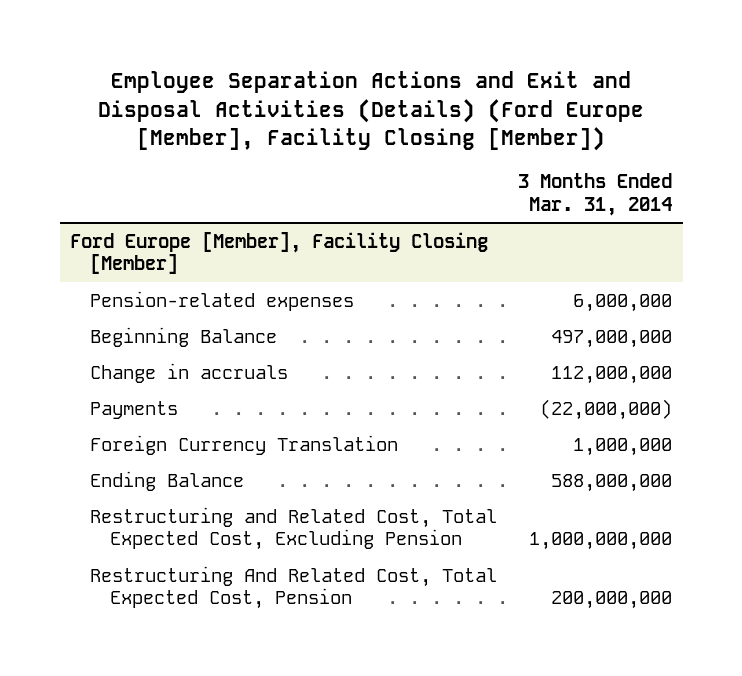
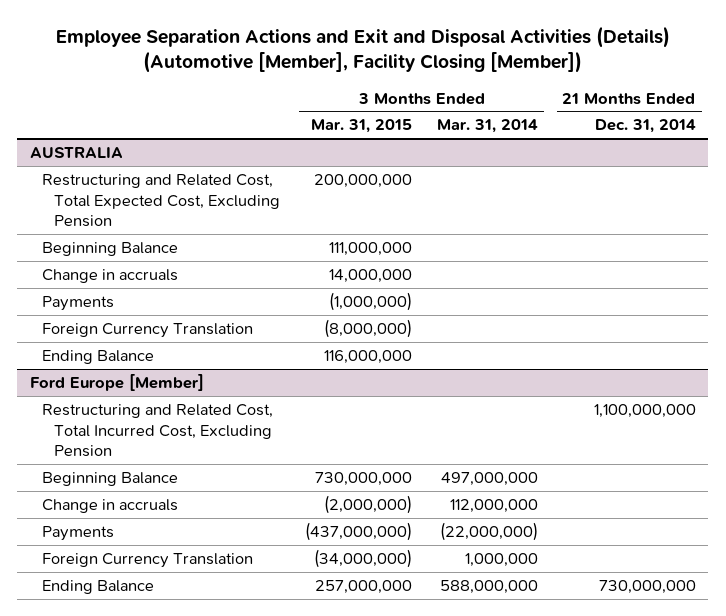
- Employee Separation Actions and Exit and Disposal Activities (Details) (Ford Europe [Member], Facility Closing [Member])
+ Employee Separation Actions and Exit and Disposal Activities (Details) (Automotive [Member], Facility Closing [Member])
- | 3 Months Ended Mar. 31, 2014
+ | 3 Months Ended Mar. 31, 2015 | 3 Months Ended Mar. 31, 2014 | 21 Months Ended Dec. 31, 2014
- Ford Europe [Member], Facility Closing [Member]
- Pension-related expenses | 6,000,000
+ AUSTRALIA
+ Restructuring and Related Cost, Total Expected Cost, Excluding Pension | 200,000,000 | |
+ Beginning Balance | 111,000,000 | |
+ Change in accruals | 14,000,000 | |
+ Payments | (1,000,000) | |
+ Foreign Currency Translation | (8,000,000) | |
+ Ending Balance | 116,000,000 | |
+ Ford Europe [Member]
+ Restructuring and Related Cost, Total Incurred Cost, Excluding Pension | | | 1,100,000,000
- Restructuring and Related Cost, Total Expected Cost, Excluding Pension | 1,000,000,000
- Restructuring And Related Cost, Total Expected Cost, Pension | 200,000,000

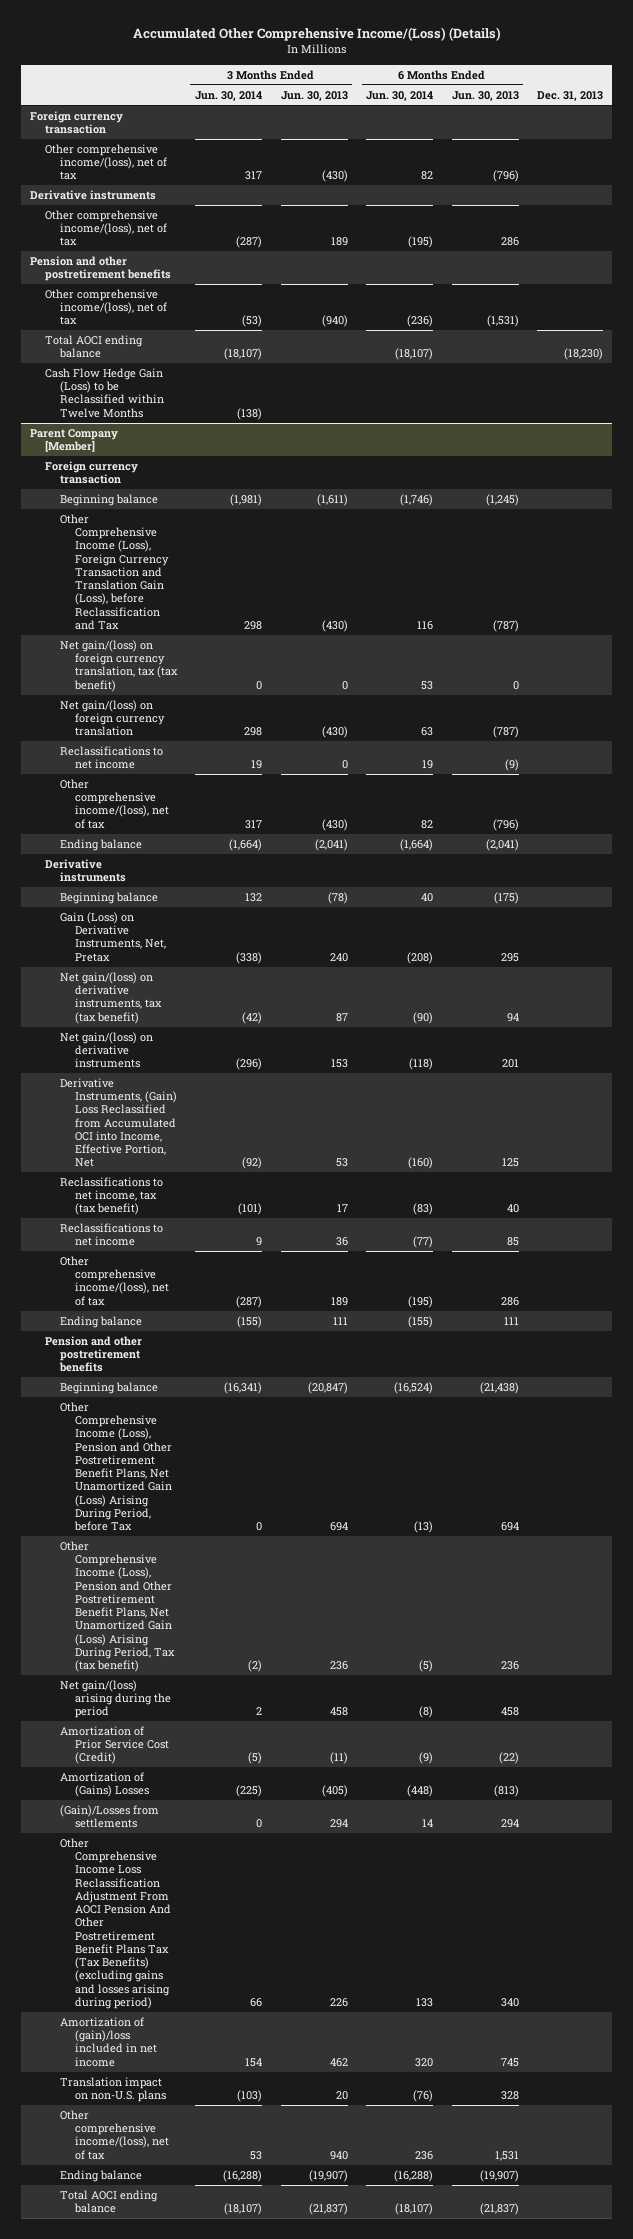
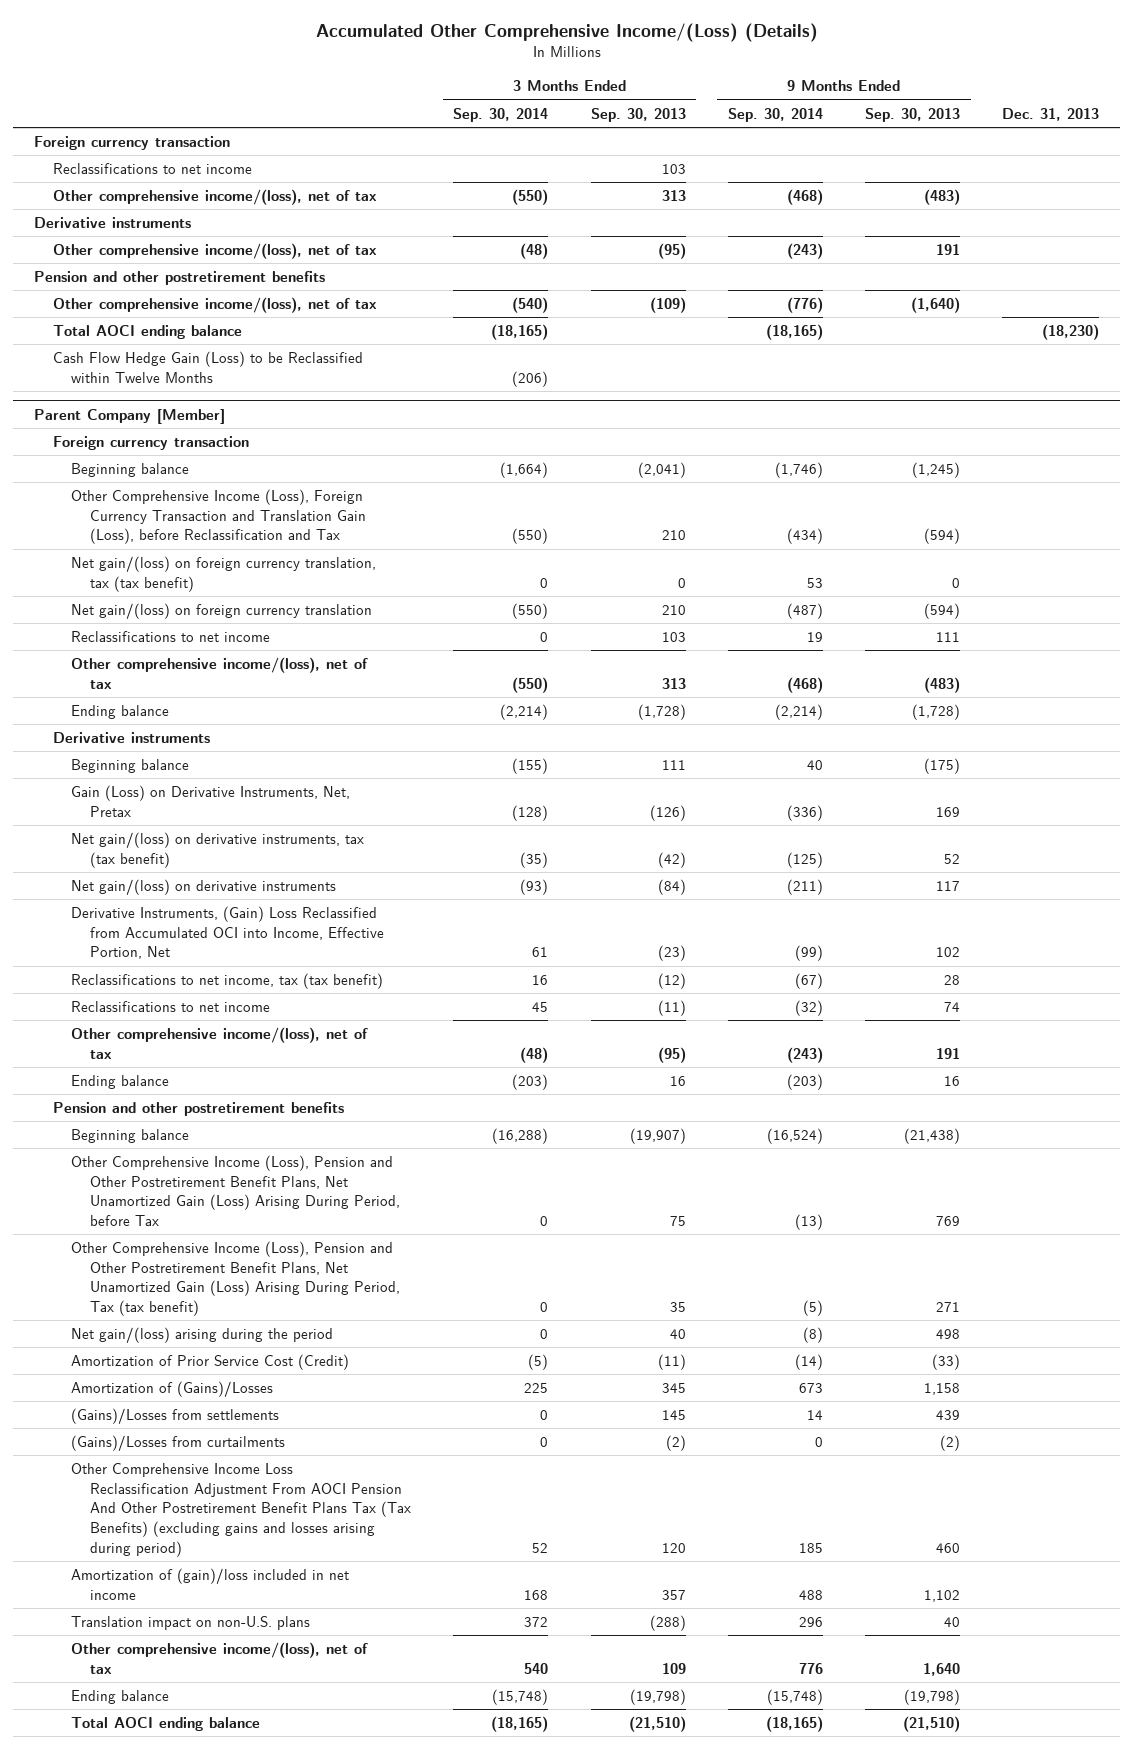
- | 3 Months Ended Jun. 30, 2014 | 3 Months Ended Jun. 30, 2013 | 6 Months Ended Jun. 30, 2014 | 6 Months Ended Jun. 30, 2013 | Dec. 31, 2013
+ | 3 Months Ended Sep. 30, 2014 | 3 Months Ended Sep. 30, 2013 | 9 Months Ended Sep. 30, 2014 | 9 Months Ended Sep. 30, 2013 | Dec. 31, 2013
+ Reclassifications to net income | | 103 | | |
@ Parent Company [Member]
- Amortization of (Gains) Losses | (225) | (405) | (448) | (813) |
- (Gain)/Losses from settlements | 0 | 294 | 14 | 294 |
+ Amortization of (Gains)/Losses | 225 | 345 | 673 | 1,158 |
+ (Gains)/Losses from settlements | 0 | 145 | 14 | 439 |
+ (Gains)/Losses from curtailments | 0 | (2) | 0 | (2) |

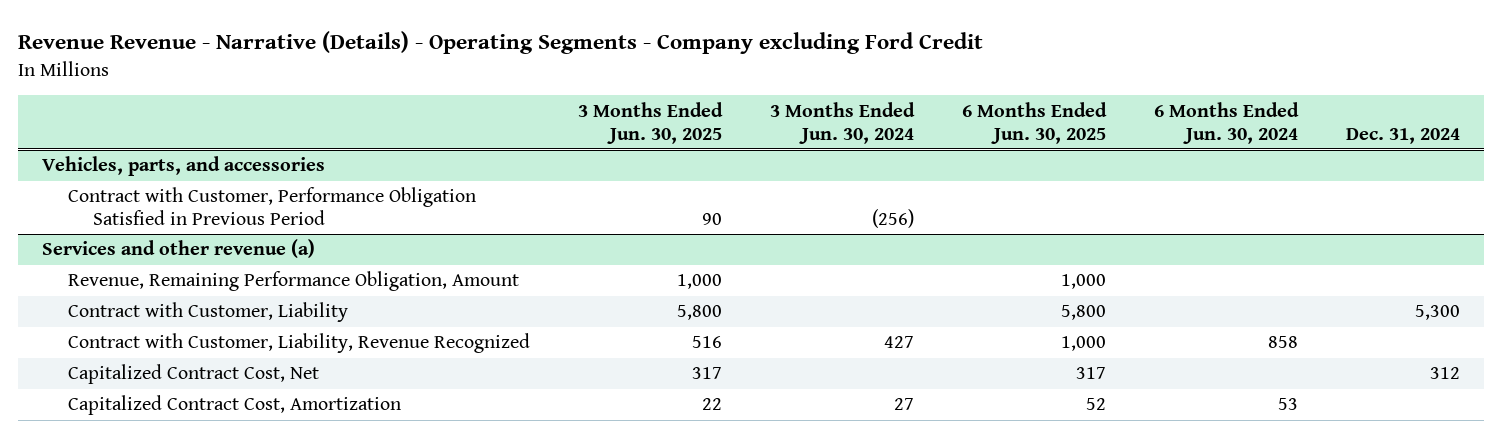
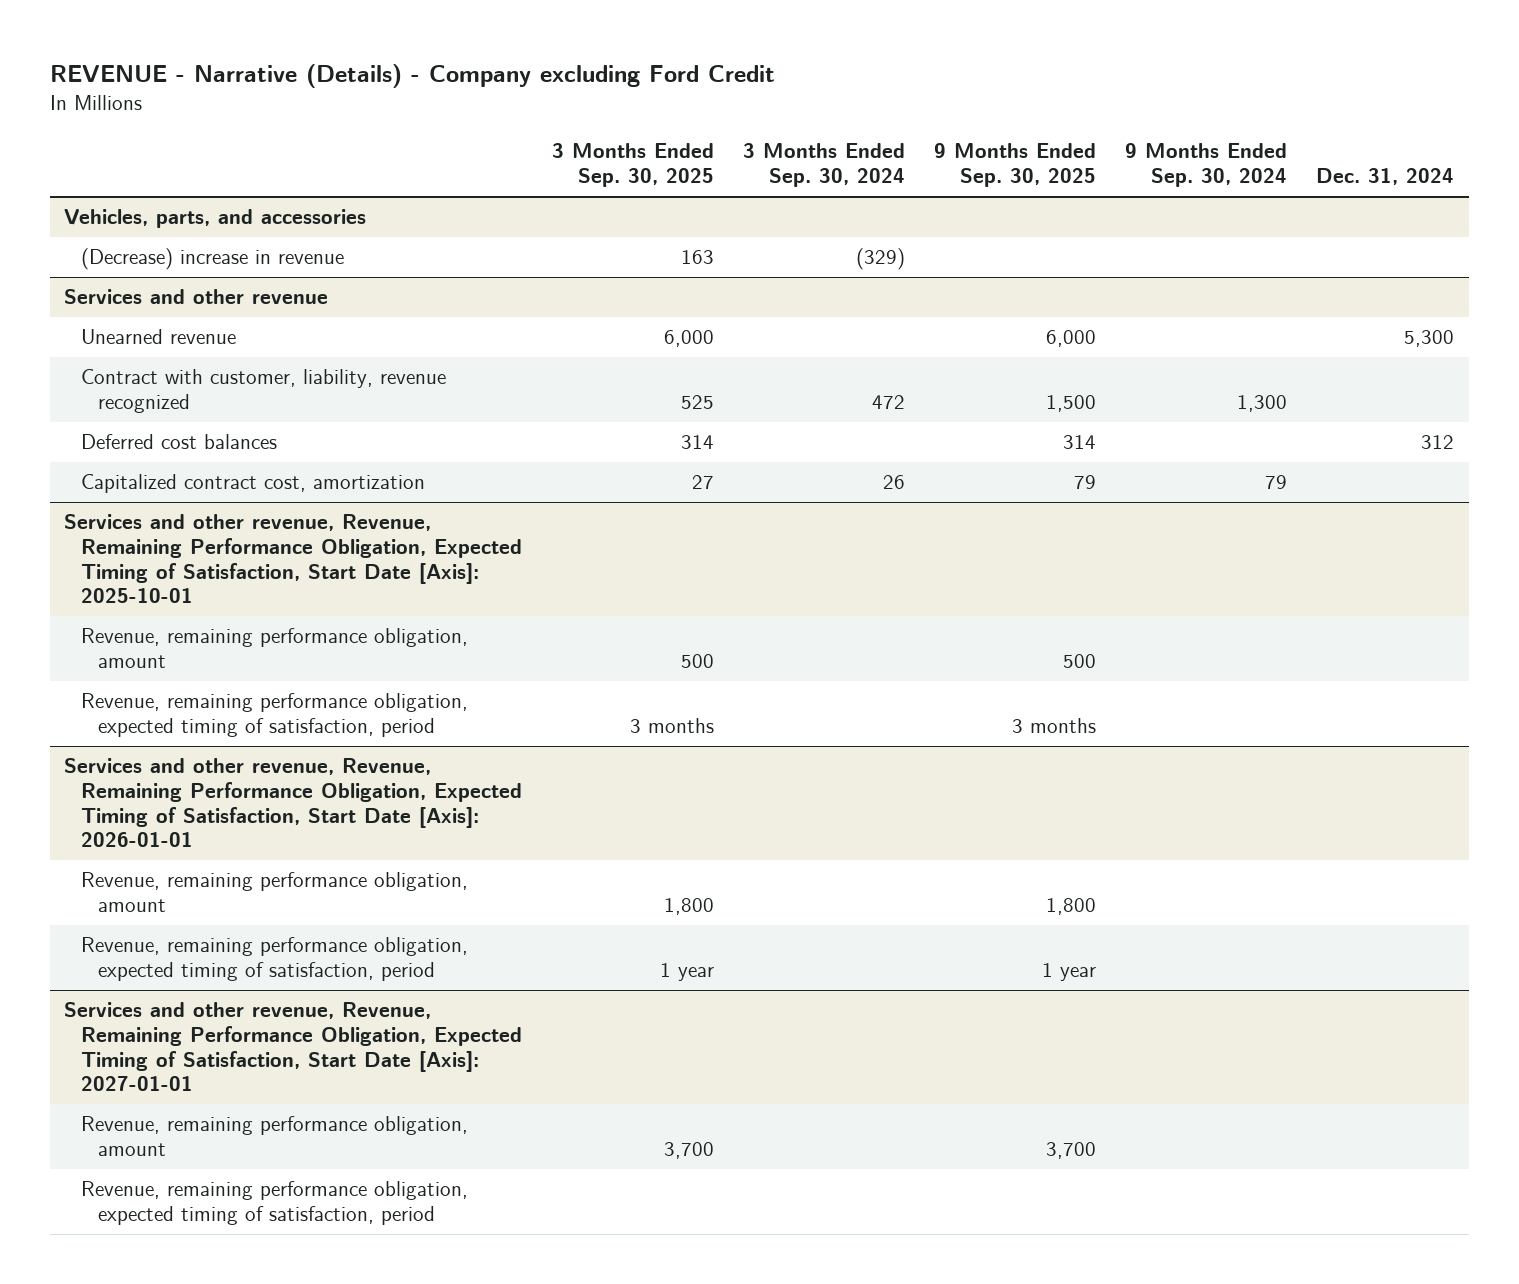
- Revenue Revenue - Narrative (Details) - Operating Segments - Company excluding Ford Credit
+ REVENUE - Narrative (Details) - Company excluding Ford Credit
- | 3 Months Ended Jun. 30, 2025 | 3 Months Ended Jun. 30, 2024 | 6 Months Ended Jun. 30, 2025 | 6 Months Ended Jun. 30, 2024 | Dec. 31, 2024
+ | 3 Months Ended Sep. 30, 2025 | 3 Months Ended Sep. 30, 2024 | 9 Months Ended Sep. 30, 2025 | 9 Months Ended Sep. 30, 2024 | Dec. 31, 2024
@ Vehicles, parts, and accessories
- Contract with Customer, Performance Obligation Satisfied in Previous Period | 90 | (256) | | |
- Services and other revenue (a)
- Revenue, Remaining Performance Obligation, Amount | 1,000 | | 1,000 | |
- Contract with Customer, Liability | 5,800 | | 5,800 | | 5,300
- Contract with Customer, Liability, Revenue Recognized | 516 | 427 | 1,000 | 858 |
- Capitalized Contract Cost, Net | 317 | | 317 | | 312
- Capitalized Contract Cost, Amortization | 22 | 27 | 52 | 53 |
@ Vehicles, parts, and accessories
+ (Decrease) increase in revenue | 163 | (329) | | |
+ Services and other revenue
+ Unearned revenue | 6,000 | | 6,000 | | 5,300
+ Contract with customer, liability, revenue recognized | 525 | 472 | 1,500 | 1,300 |
+ Deferred cost balances | 314 | | 314 | | 312
+ Capitalized contract cost, amortization | 27 | 26 | 79 | 79 |
+ Services and other revenue, Revenue, Remaining Performance Obligation, Expected Timing of Satisfaction, Start Date [Axis]: 2025-10-01
+ Revenue, remaining performance obligation, amount | 500 | | 500 | |
+ Revenue, remaining performance obligation, expected timing of satisfaction, period | 3 months | | 3 months | |
+ Services and other revenue, Revenue, Remaining Performance Obligation, Expected Timing of Satisfaction, Start Date [Axis]: 2026-01-01
+ Revenue, remaining performance obligation, amount | 1,800 | | 1,800 | |
+ Revenue, remaining performance obligation, expected timing of satisfaction, period | 1 year | | 1 year | |
+ Services and other revenue, Revenue, Remaining Performance Obligation, Expected Timing of Satisfaction, Start Date [Axis]: 2027-01-01
+ Revenue, remaining performance obligation, amount | 3,700 | | 3,700 | |
+ Revenue, remaining performance obligation, expected timing of satisfaction, period

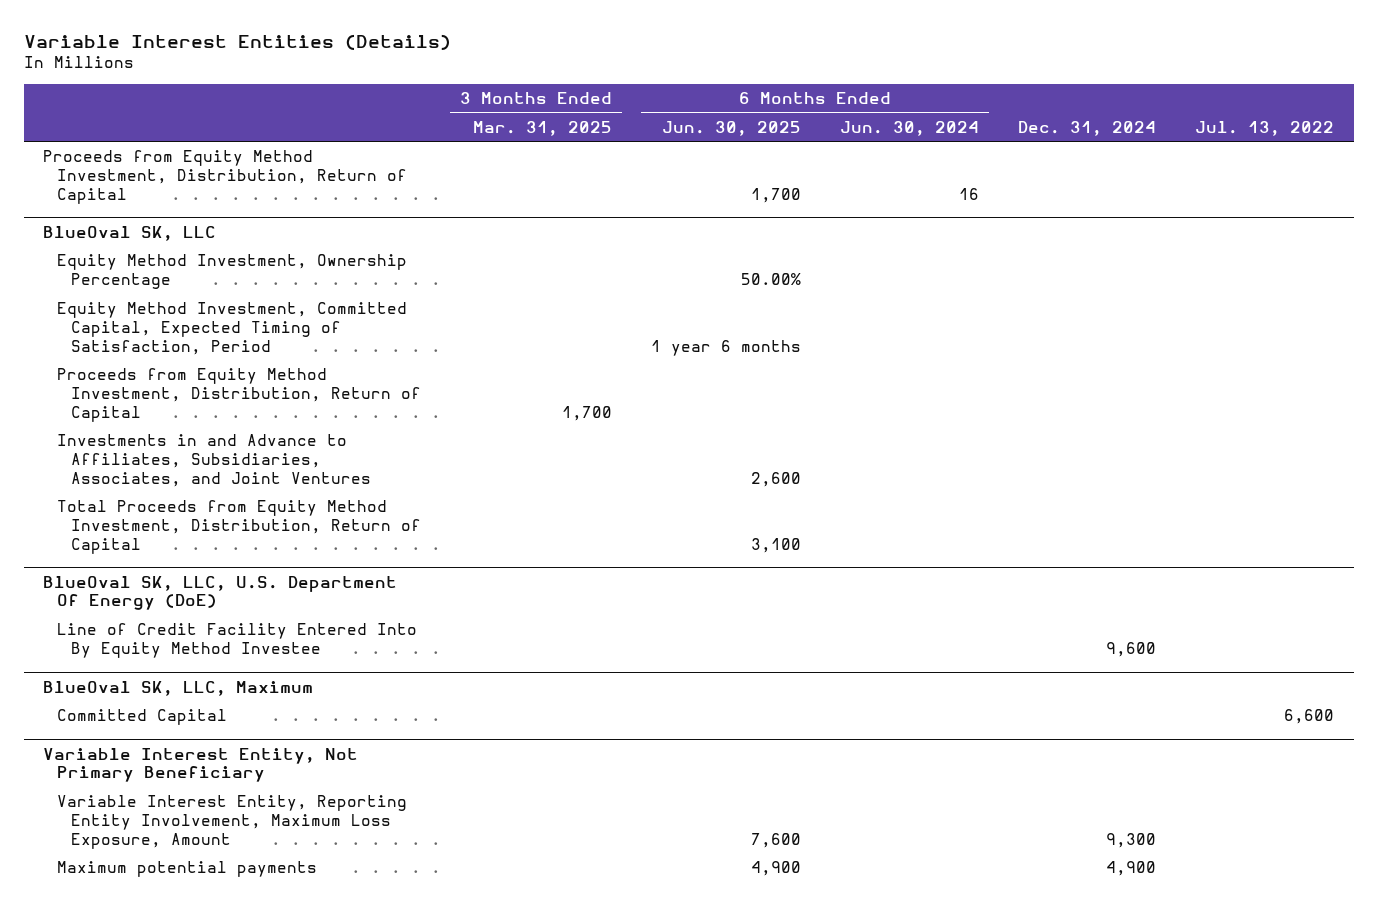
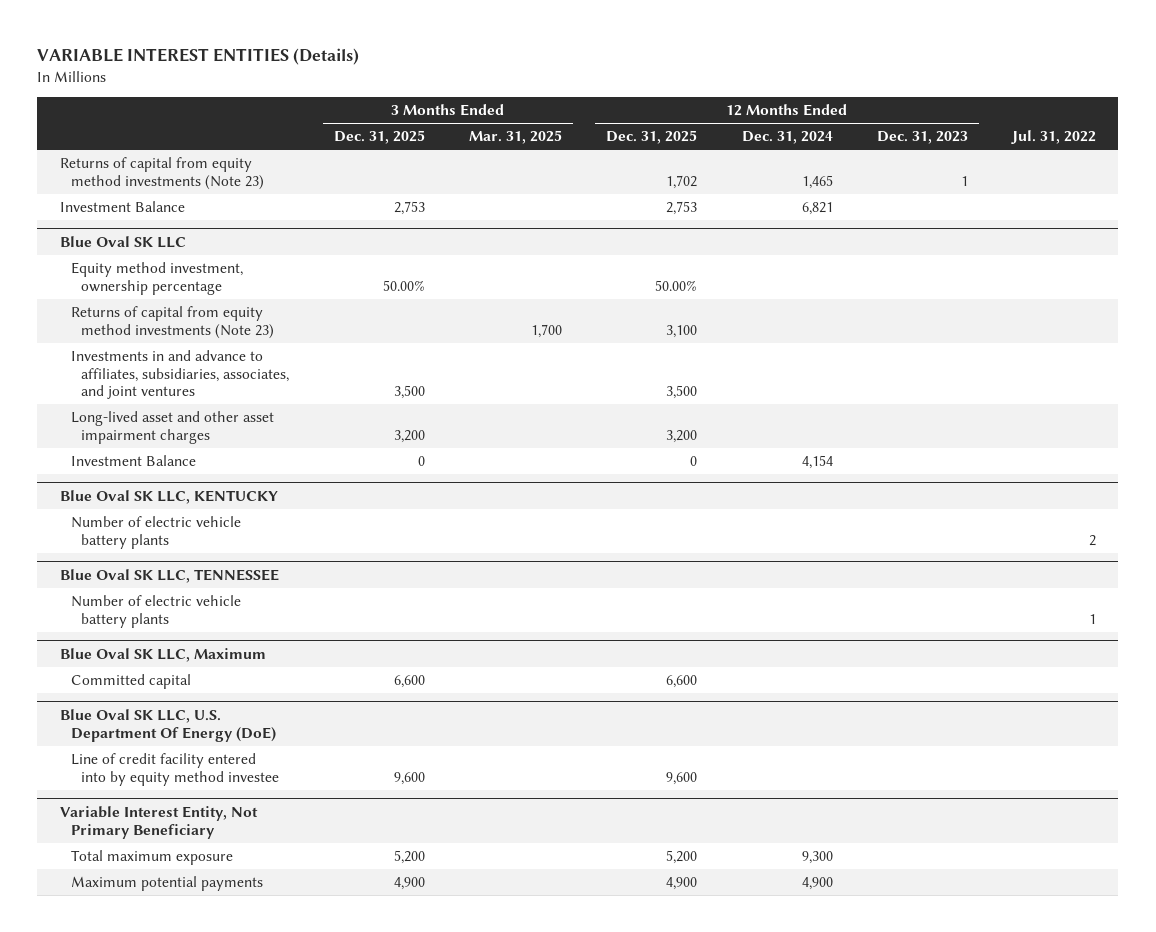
- Variable Interest Entities (Details)
+ VARIABLE INTEREST ENTITIES (Details)
- | 3 Months Ended Mar. 31, 2025 | 6 Months Ended Jun. 30, 2025 | 6 Months Ended Jun. 30, 2024 | Dec. 31, 2024 | Jul. 13, 2022
+ | 3 Months Ended Dec. 31, 2025 | 3 Months Ended Mar. 31, 2025 | 12 Months Ended Dec. 31, 2025 | 12 Months Ended Dec. 31, 2024 | 12 Months Ended Dec. 31, 2023 | Jul. 31, 2022
- Proceeds from Equity Method Investment, Distribution, Return of Capital | | 1,700 | 16 | |
- BlueOval SK, LLC
- Equity Method Investment, Ownership Percentage | | 50.00% | | |
- Equity Method Investment, Committed Capital, Expected Timing of Satisfaction, Period | | 1 year 6 months | | |
- Proceeds from Equity Method Investment, Distribution, Return of Capital | 1,700 | | | |
- Investments in and Advance to Affiliates, Subsidiaries, Associates, and Joint Ventures | | 2,600 | | |
- Total Proceeds from Equity Method Investment, Distribution, Return of Capital | | 3,100 | | |
- BlueOval SK, LLC, U.S. Department Of Energy (DoE)
- Line of Credit Facility Entered Into By Equity Method Investee | | | | 9,600 |
- BlueOval SK, LLC, Maximum
- Committed Capital | | | | | 6,600
+ Returns of capital from equity method investments (Note 23) | | | 1,702 | 1,465 | 1 |
+ Investment Balance | 2,753 | | 2,753 | 6,821 | |
+ Blue Oval SK LLC
+ Equity method investment, ownership percentage | 50.00% | | 50.00% | | |
+ Returns of capital from equity method investments (Note 23) | | 1,700 | 3,100 | | |
+ Investments in and advance to affiliates, subsidiaries, associates, and joint ventures | 3,500 | | 3,500 | | |
+ Long-lived asset and other asset impairment charges | 3,200 | | 3,200 | | |
+ Investment Balance | 0 | | 0 | 4,154 | |
+ Blue Oval SK LLC, KENTUCKY
+ Number of electric vehicle battery plants | | | | | | 2
+ Blue Oval SK LLC, TENNESSEE
+ Number of electric vehicle battery plants | | | | | | 1
+ Blue Oval SK LLC, Maximum
+ Committed capital | 6,600 | | 6,600 | | |
+ Blue Oval SK LLC, U.S. Department Of Energy (DoE)
+ Line of credit facility entered into by equity method investee | 9,600 | | 9,600 | | |
@ Variable Interest Entity, Not Primary Beneficiary
- Variable Interest Entity, Reporting Entity Involvement, Maximum Loss Exposure, Amount | | 7,600 | | 9,300 |
+ Total maximum exposure | 5,200 | | 5,200 | 9,300 | |

